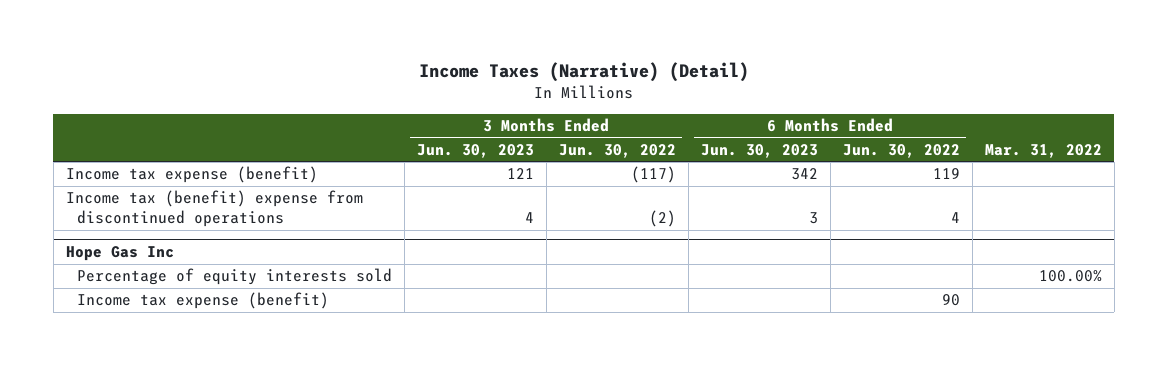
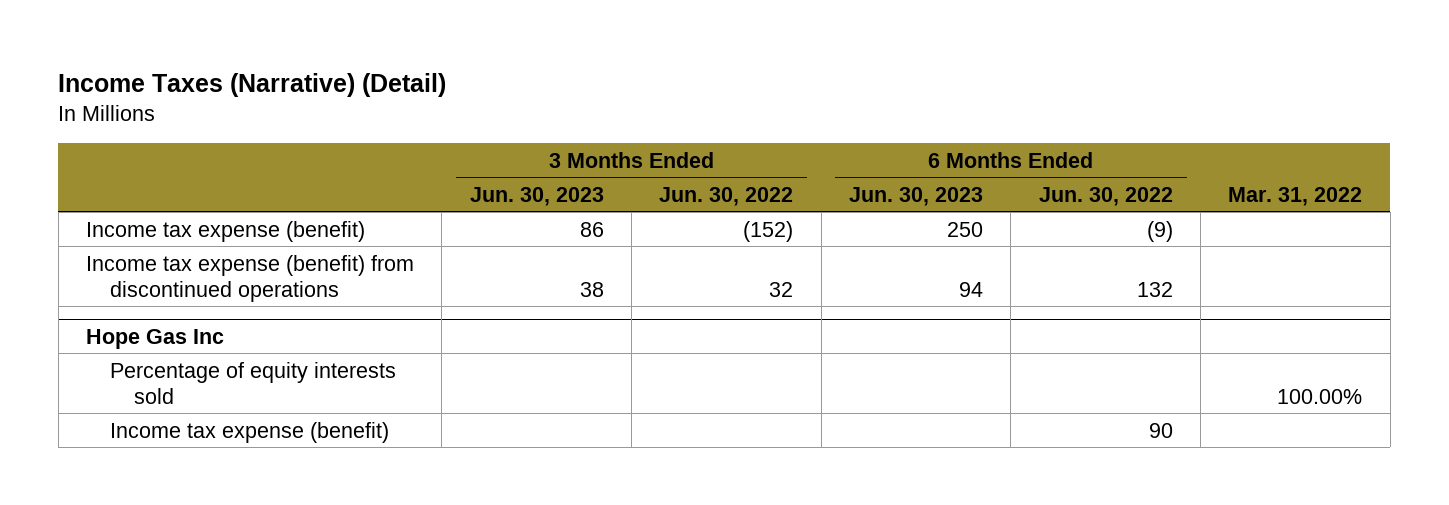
- Income tax expense (benefit) | 121 | (117) | 342 | 119 |
- Income tax (benefit) expense from discontinued operations | 4 | (2) | 3 | 4 |
+ Income tax expense (benefit) | 86 | (152) | 250 | (9) |
+ Income tax expense (benefit) from discontinued operations | 38 | 32 | 94 | 132 |

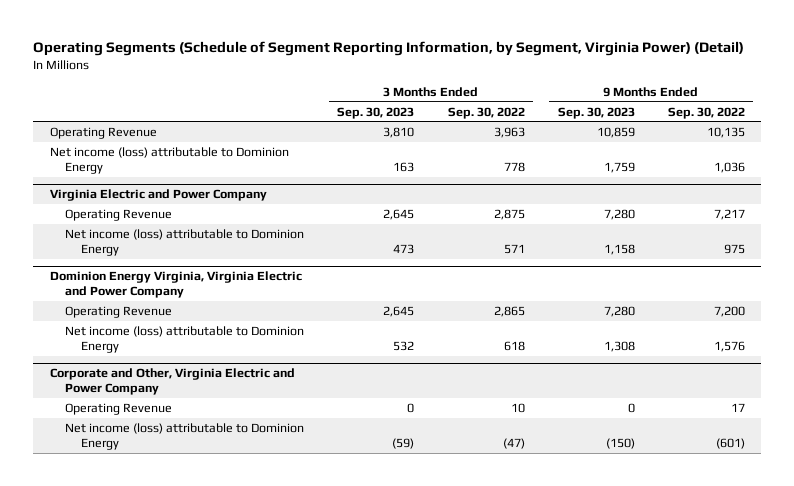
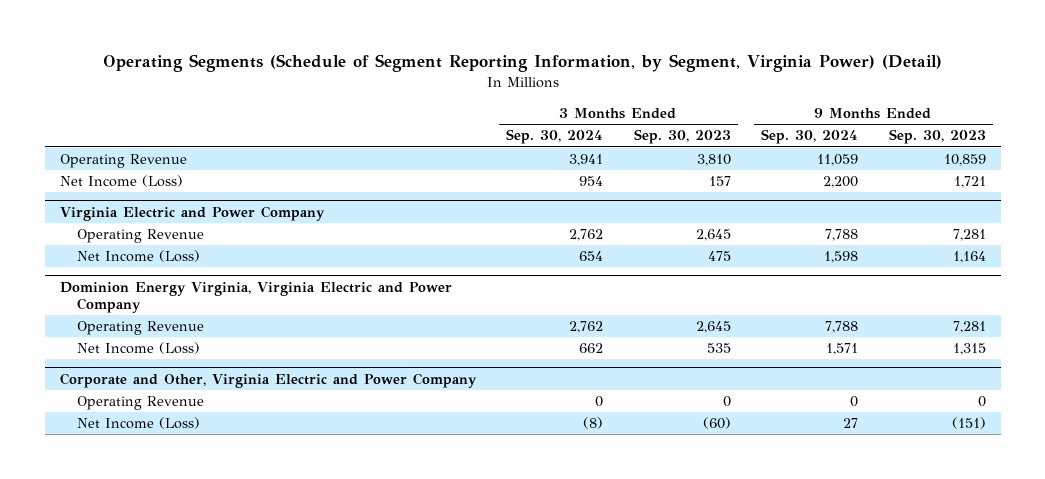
- | 3 Months Ended Sep. 30, 2023 | 3 Months Ended Sep. 30, 2022 | 9 Months Ended Sep. 30, 2023 | 9 Months Ended Sep. 30, 2022
+ | 3 Months Ended Sep. 30, 2024 | 3 Months Ended Sep. 30, 2023 | 9 Months Ended Sep. 30, 2024 | 9 Months Ended Sep. 30, 2023
- Net income (loss) attributable to Dominion Energy | 163 | 778 | 1,759 | 1,036
+ Net Income (Loss) | 954 | 157 | 2,200 | 1,721
@ Virginia Electric and Power Company
- Operating Revenue | 2,645 | 2,875 | 7,280 | 7,217
- Net income (loss) attributable to Dominion Energy | 473 | 571 | 1,158 | 975
+ Operating Revenue | 2,762 | 2,645 | 7,788 | 7,281
+ Net Income (Loss) | 654 | 475 | 1,598 | 1,164
@ Dominion Energy Virginia, Virginia Electric and Power Company
- Operating Revenue | 2,645 | 2,865 | 7,280 | 7,200
- Net income (loss) attributable to Dominion Energy | 532 | 618 | 1,308 | 1,576
+ Operating Revenue | 2,762 | 2,645 | 7,788 | 7,281
+ Net Income (Loss) | 662 | 535 | 1,571 | 1,315
@ Corporate and Other, Virginia Electric and Power Company
- Net income (loss) attributable to Dominion Energy | (59) | (47) | (150) | (601)
+ Net Income (Loss) | (8) | (60) | 27 | (151)

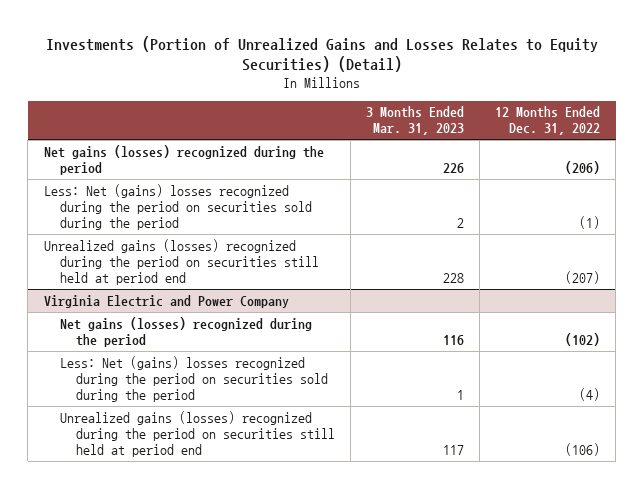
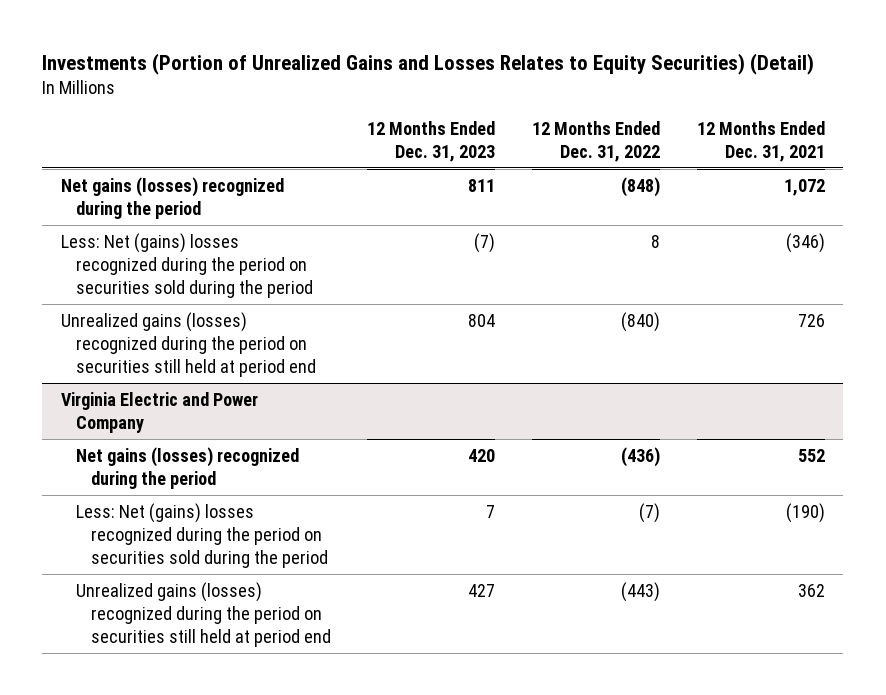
- | 3 Months Ended Mar. 31, 2023 | 12 Months Ended Dec. 31, 2022
+ | 12 Months Ended Dec. 31, 2023 | 12 Months Ended Dec. 31, 2022 | 12 Months Ended Dec. 31, 2021
- Net gains (losses) recognized during the period | 226 | (206)
- Less: Net (gains) losses recognized during the period on securities sold during the period | 2 | (1)
- Unrealized gains (losses) recognized during the period on securities still held at period end | 228 | (207)
+ Net gains (losses) recognized during the period | 811 | (848) | 1,072
+ Less: Net (gains) losses recognized during the period on securities sold during the period | (7) | 8 | (346)
+ Unrealized gains (losses) recognized during the period on securities still held at period end | 804 | (840) | 726
@ Virginia Electric and Power Company
- Net gains (losses) recognized during the period | 116 | (102)
- Less: Net (gains) losses recognized during the period on securities sold during the period | 1 | (4)
- Unrealized gains (losses) recognized during the period on securities still held at period end | 117 | (106)
+ Net gains (losses) recognized during the period | 420 | (436) | 552
+ Less: Net (gains) losses recognized during the period on securities sold during the period | 7 | (7) | (190)
+ Unrealized gains (losses) recognized during the period on securities still held at period end | 427 | (443) | 362

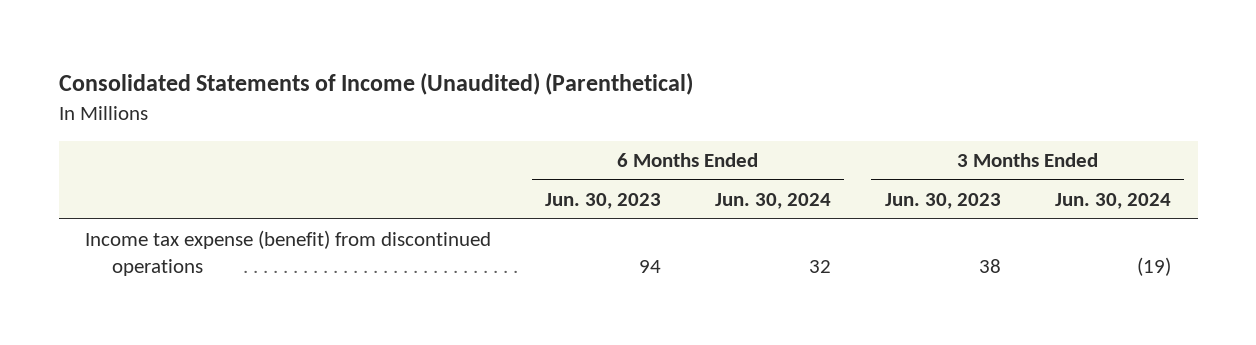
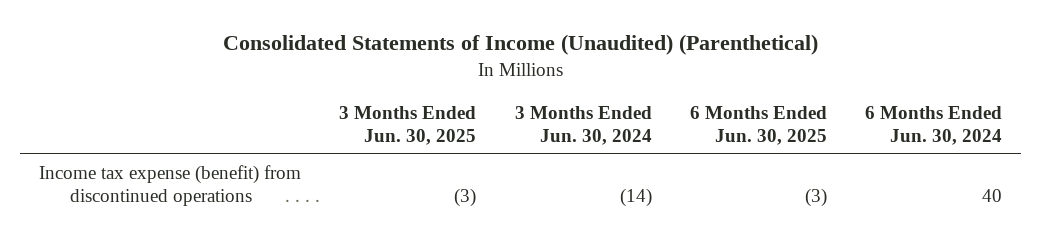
- | 6 Months Ended Jun. 30, 2023 | 6 Months Ended Jun. 30, 2024 | 3 Months Ended Jun. 30, 2023 | 3 Months Ended Jun. 30, 2024
+ | 3 Months Ended Jun. 30, 2025 | 3 Months Ended Jun. 30, 2024 | 6 Months Ended Jun. 30, 2025 | 6 Months Ended Jun. 30, 2024
- Income tax expense (benefit) from discontinued operations | 94 | 32 | 38 | (19)
+ Income tax expense (benefit) from discontinued operations | (3) | (14) | (3) | 40

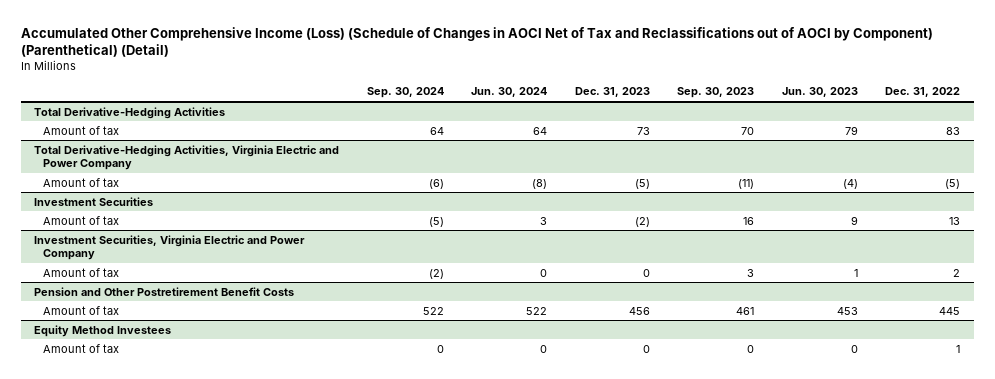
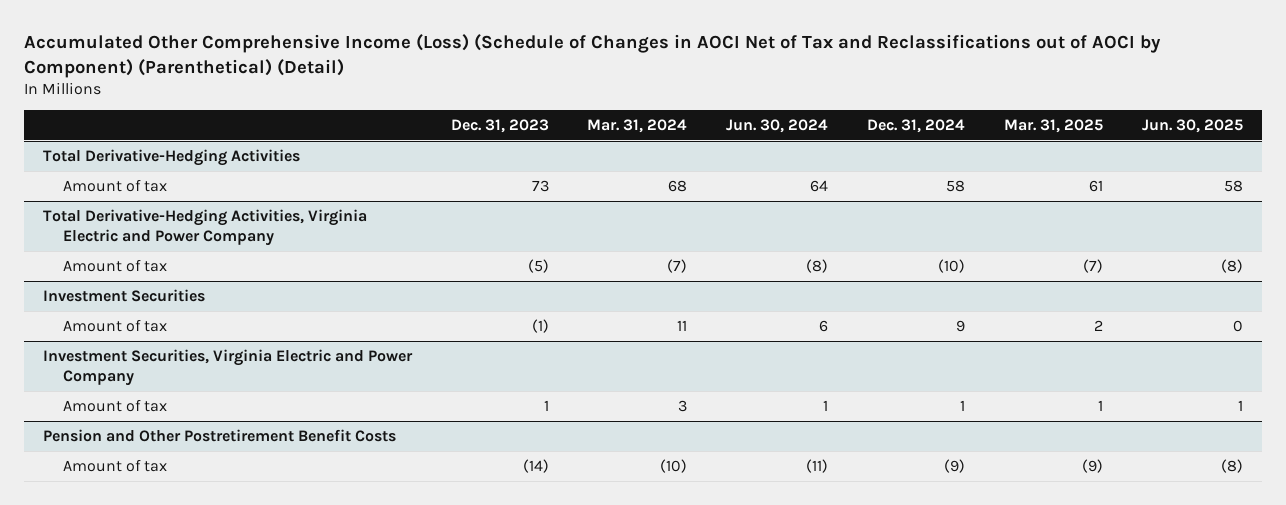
- | Sep. 30, 2024 | Jun. 30, 2024 | Dec. 31, 2023 | Sep. 30, 2023 | Jun. 30, 2023 | Dec. 31, 2022
+ | Dec. 31, 2023 | Mar. 31, 2024 | Jun. 30, 2024 | Dec. 31, 2024 | Mar. 31, 2025 | Jun. 30, 2025
@ Investment Securities
- Amount of tax | (5) | 3 | (2) | 16 | 9 | 13
+ Amount of tax | (1) | 11 | 6 | 9 | 2 | 0
@ Investment Securities, Virginia Electric and Power Company
- Amount of tax | (2) | 0 | 0 | 3 | 1 | 2
+ Amount of tax | 1 | 3 | 1 | 1 | 1 | 1
@ Pension and Other Postretirement Benefit Costs
- Amount of tax | 522 | 522 | 456 | 461 | 453 | 445
- Equity Method Investees
- Amount of tax | 0 | 0 | 0 | 0 | 0 | 1
@ Pension and Other Postretirement Benefit Costs
+ Amount of tax | (14) | (10) | (11) | (9) | (9) | (8)

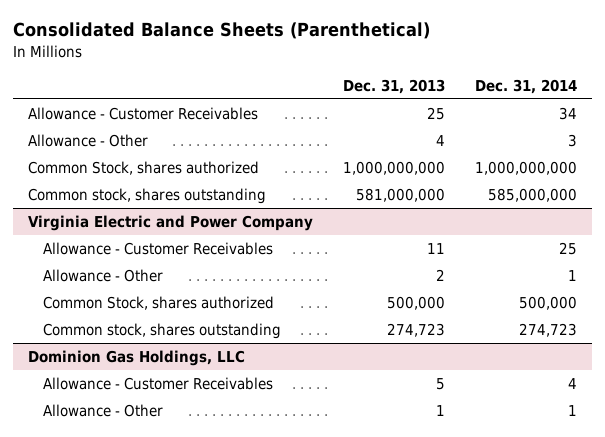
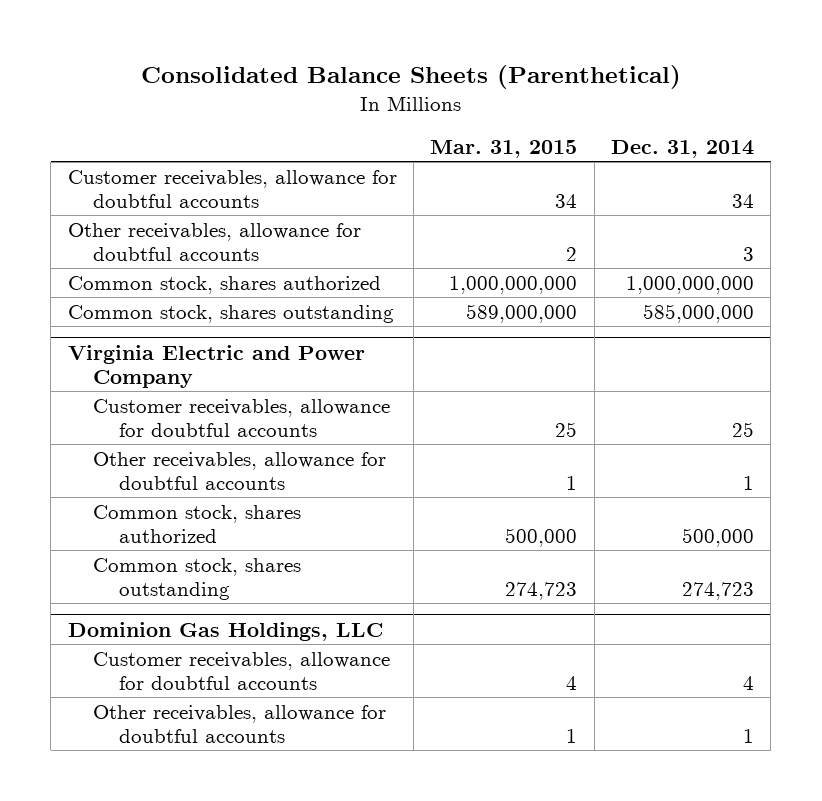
- | Dec. 31, 2013 | Dec. 31, 2014
+ | Mar. 31, 2015 | Dec. 31, 2014
- Allowance - Customer Receivables | 25 | 34
- Allowance - Other | 4 | 3
- Common Stock, shares authorized | 1,000,000,000 | 1,000,000,000
+ Customer receivables, allowance for doubtful accounts | 34 | 34
+ Other receivables, allowance for doubtful accounts | 2 | 3
+ Common stock, shares authorized | 1,000,000,000 | 1,000,000,000
@ Virginia Electric and Power Company
- Allowance - Customer Receivables | 11 | 25
- Allowance - Other | 2 | 1
- Common Stock, shares authorized | 500,000 | 500,000
+ Customer receivables, allowance for doubtful accounts | 25 | 25
+ Other receivables, allowance for doubtful accounts | 1 | 1
+ Common stock, shares authorized | 500,000 | 500,000
@ Dominion Gas Holdings, LLC
- Allowance - Customer Receivables | 5 | 4
- Allowance - Other | 1 | 1
+ Customer receivables, allowance for doubtful accounts | 4 | 4
+ Other receivables, allowance for doubtful accounts | 1 | 1

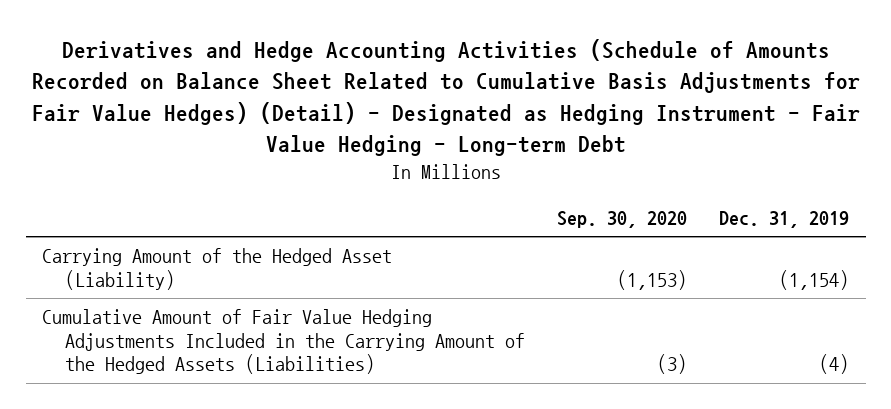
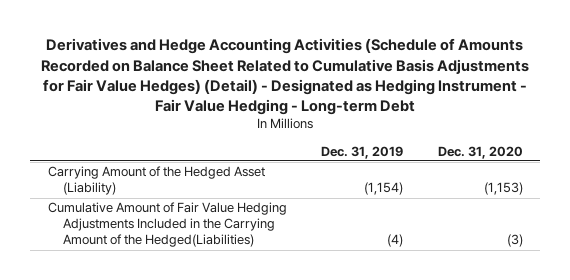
- | Sep. 30, 2020 | Dec. 31, 2019
+ | Dec. 31, 2019 | Dec. 31, 2020
- Cumulative Amount of Fair Value Hedging Adjustments Included in the Carrying Amount of the Hedged Assets (Liabilities) | (3) | (4)
+ Cumulative Amount of Fair Value Hedging Adjustments Included in the Carrying Amount of the Hedged(Liabilities) | (4) | (3)

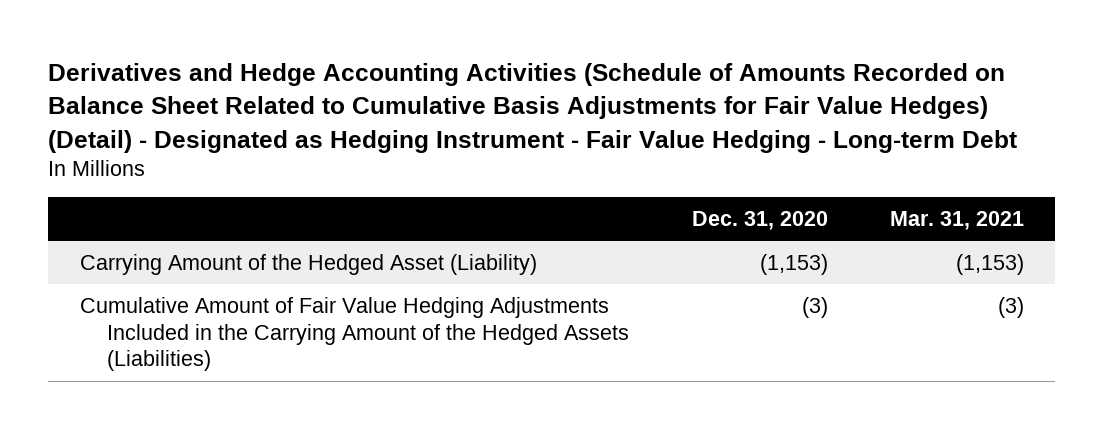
- | Dec. 31, 2019 | Dec. 31, 2020
+ | Dec. 31, 2020 | Mar. 31, 2021
- Cumulative Amount of Fair Value Hedging Adjustments Included in the Carrying Amount of the Hedged(Liabilities) | (4) | (3)
+ Cumulative Amount of Fair Value Hedging Adjustments Included in the Carrying Amount of the Hedged Assets (Liabilities) | (3) | (3)

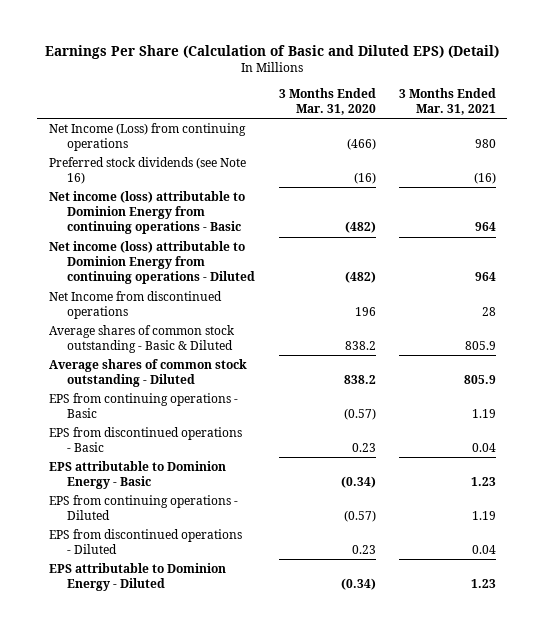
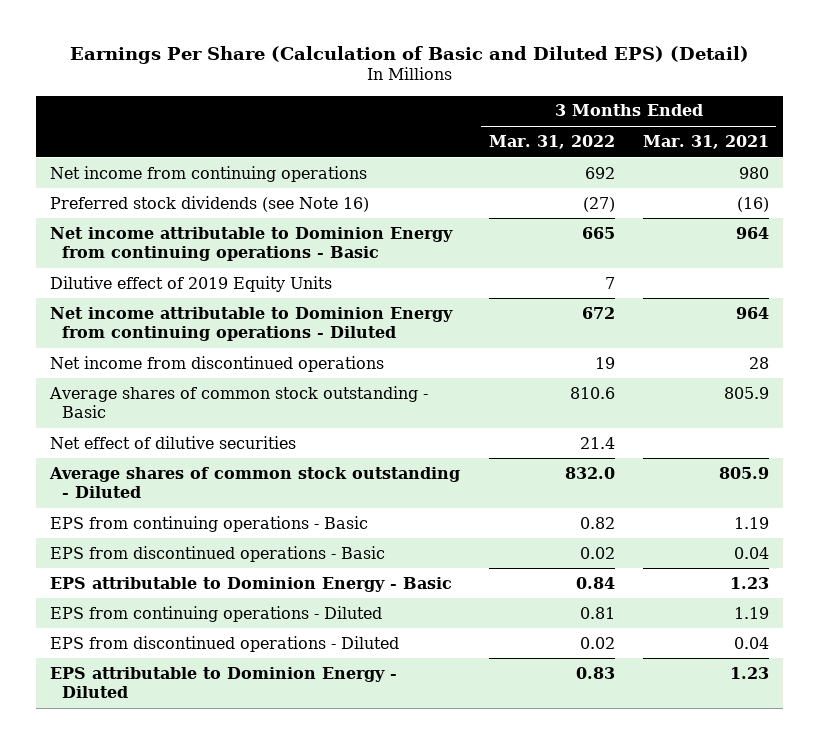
- | 3 Months Ended Mar. 31, 2020 | 3 Months Ended Mar. 31, 2021
+ | 3 Months Ended Mar. 31, 2022 | 3 Months Ended Mar. 31, 2021
- Net Income (Loss) from continuing operations | (466) | 980
+ Net income from continuing operations | 692 | 980
- Net income (loss) attributable to Dominion Energy from continuing operations - Basic | (482) | 964
- Net income (loss) attributable to Dominion Energy from continuing operations - Diluted | (482) | 964
- Net Income from discontinued operations | 196 | 28
- Average shares of common stock outstanding - Basic & Diluted | 838.2 | 805.9
+ Net income attributable to Dominion Energy from continuing operations - Basic | 665 | 964
+ Dilutive effect of 2019 Equity Units | 7 |
+ Net income attributable to Dominion Energy from continuing operations - Diluted | 672 | 964
+ Net income from discontinued operations | 19 | 28
+ Average shares of common stock outstanding - Basic | 810.6 | 805.9
+ Net effect of dilutive securities | 21.4 |

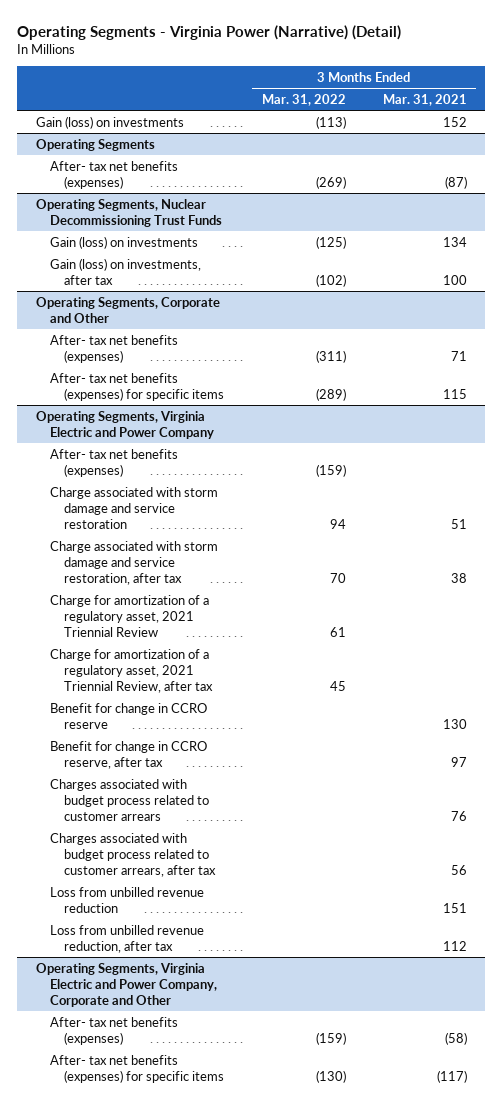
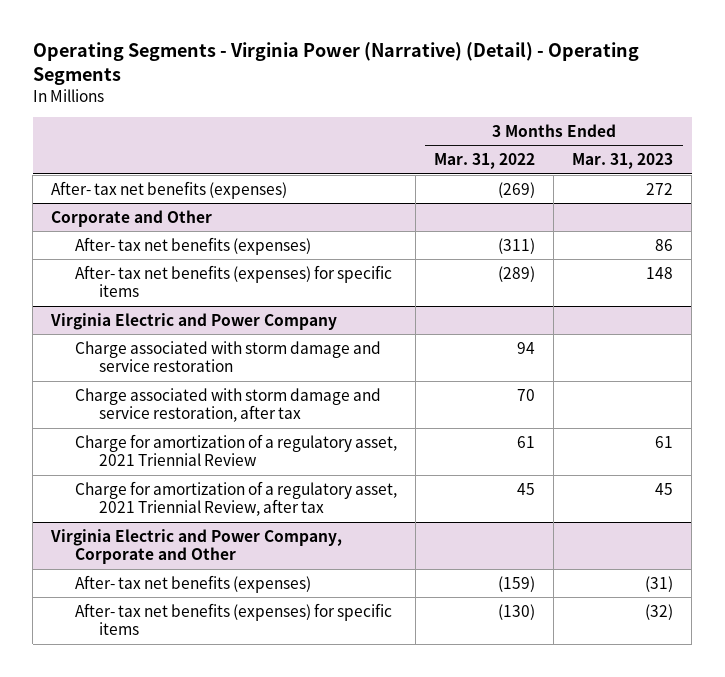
- Operating Segments - Virginia Power (Narrative) (Detail)
+ Operating Segments - Virginia Power (Narrative) (Detail) - Operating Segments
- | 3 Months Ended Mar. 31, 2022 | 3 Months Ended Mar. 31, 2021
+ | 3 Months Ended Mar. 31, 2022 | 3 Months Ended Mar. 31, 2023
- Gain (loss) on investments | (113) | 152
- Operating Segments
- Operating Segments, Nuclear Decommissioning Trust Funds
- Gain (loss) on investments | (125) | 134
- Gain (loss) on investments, after tax | (102) | 100
- Operating Segments, Corporate and Other
+ Corporate and Other
- Operating Segments, Virginia Electric and Power Company
- After- tax net benefits (expenses) | (159) |
+ Virginia Electric and Power Company
- Benefit for change in CCRO reserve | | 130
- Benefit for change in CCRO reserve, after tax | | 97
- Charges associated with budget process related to customer arrears | | 76
- Charges associated with budget process related to customer arrears, after tax | | 56
- Loss from unbilled revenue reduction | | 151
- Loss from unbilled revenue reduction, after tax | | 112
- Operating Segments, Virginia Electric and Power Company, Corporate and Other
+ Virginia Electric and Power Company, Corporate and Other

